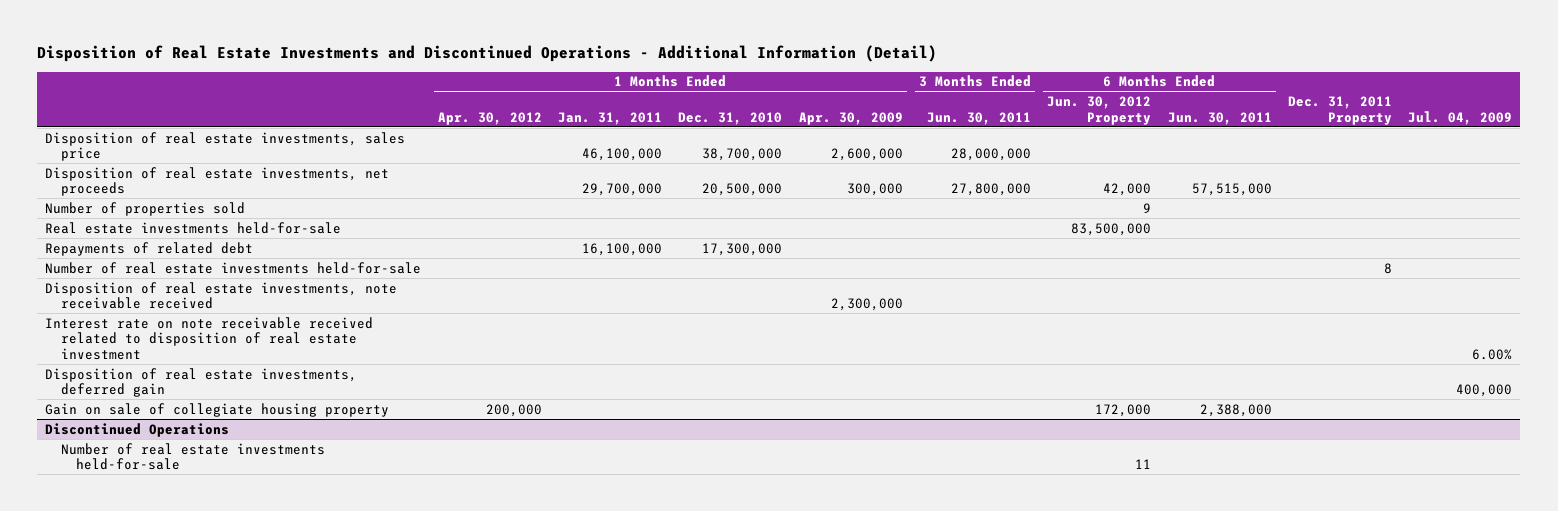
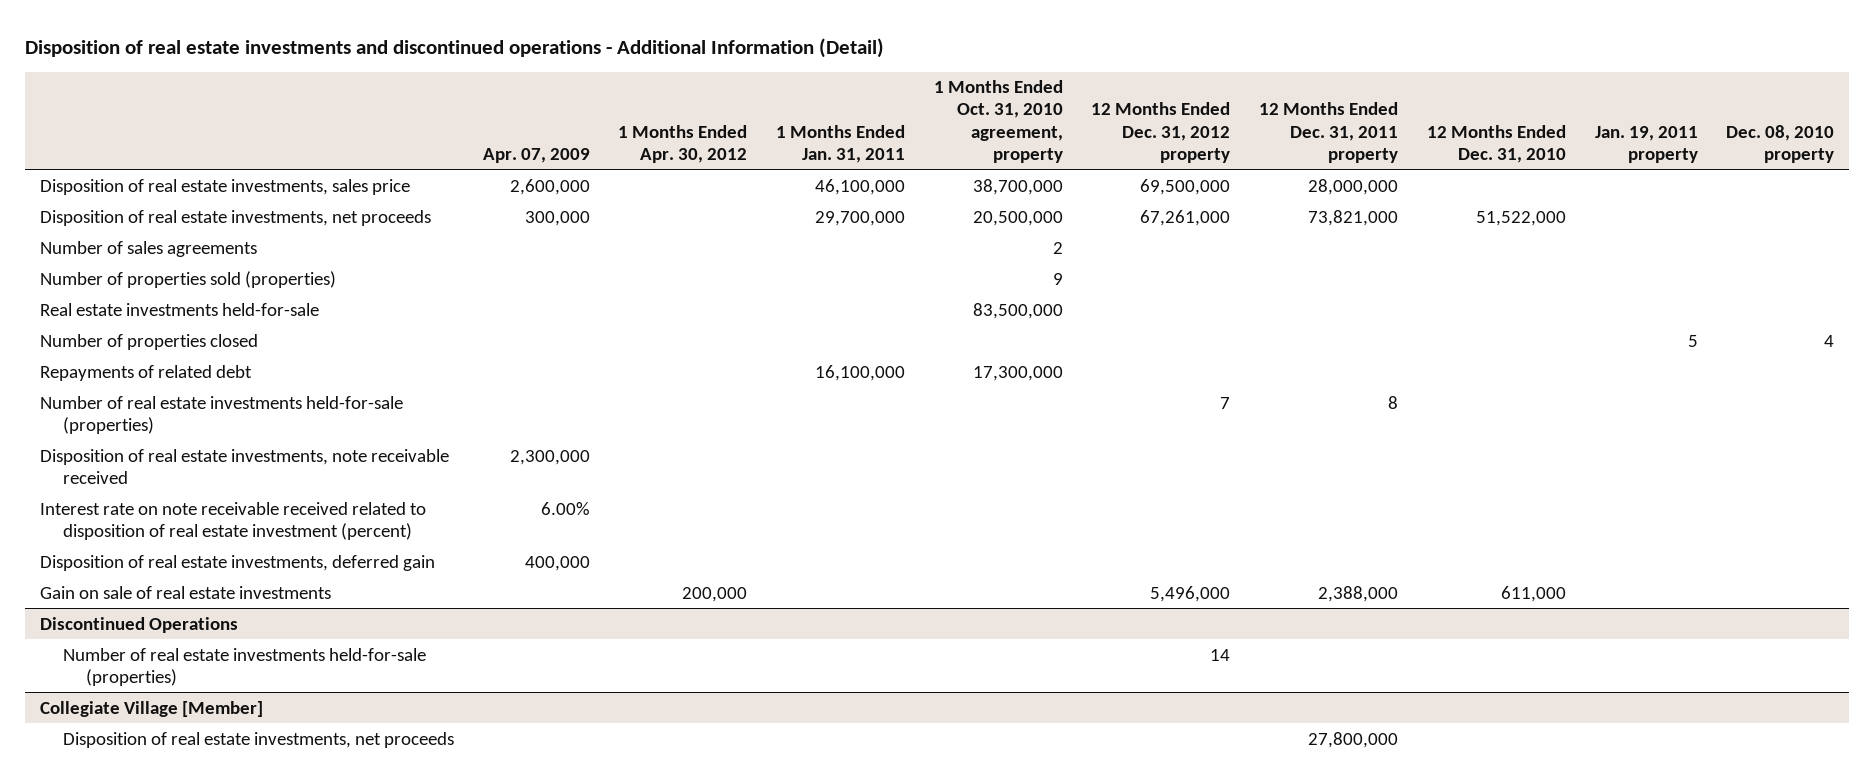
- Disposition of Real Estate Investments and Discontinued Operations - Additional Information (Detail)
+ Disposition of real estate investments and discontinued operations - Additional Information (Detail)
- | 1 Months Ended Apr. 30, 2012 | 1 Months Ended Jan. 31, 2011 | 1 Months Ended Dec. 31, 2010 | 1 Months Ended Apr. 30, 2009 | 3 Months Ended Jun. 30, 2011 | 6 Months Ended Jun. 30, 2012 Property | 6 Months Ended Jun. 30, 2011 | Dec. 31, 2011 Property | Jul. 04, 2009
+ | Apr. 07, 2009 | 1 Months Ended Apr. 30, 2012 | 1 Months Ended Jan. 31, 2011 | 1 Months Ended Oct. 31, 2010 agreement, property | 12 Months Ended Dec. 31, 2012 property | 12 Months Ended Dec. 31, 2011 property | 12 Months Ended Dec. 31, 2010 | Jan. 19, 2011 property | Dec. 08, 2010 property
- Number of properties sold | | | | | | 9 | | |
+ Number of sales agreements | | | | 2 | | | | |
+ Number of properties sold (properties) | | | | 9 | | | | |
+ Number of properties closed | | | | | | | | 5 | 4
- Number of real estate investments held-for-sale | | | | | | | | 8 |
+ Number of real estate investments held-for-sale (properties) | | | | | 7 | 8 | | |
- Interest rate on note receivable received related to disposition of real estate investment | | | | | | | | | 6.00%
+ Interest rate on note receivable received related to disposition of real estate investment (percent) | 6.00% | | | | | | | |
- Gain on sale of collegiate housing property | 200,000 | | | | | 172,000 | 2,388,000 | |
+ Gain on sale of real estate investments | | 200,000 | | | 5,496,000 | 2,388,000 | 611,000 | |
@ Discontinued Operations
- Number of real estate investments held-for-sale | | | | | | 11 | | |
+ Number of real estate investments held-for-sale (properties) | | | | | 14 | | | |
+ Collegiate Village [Member]
+ Disposition of real estate investments, net proceeds | | | | | | 27,800,000 | | |

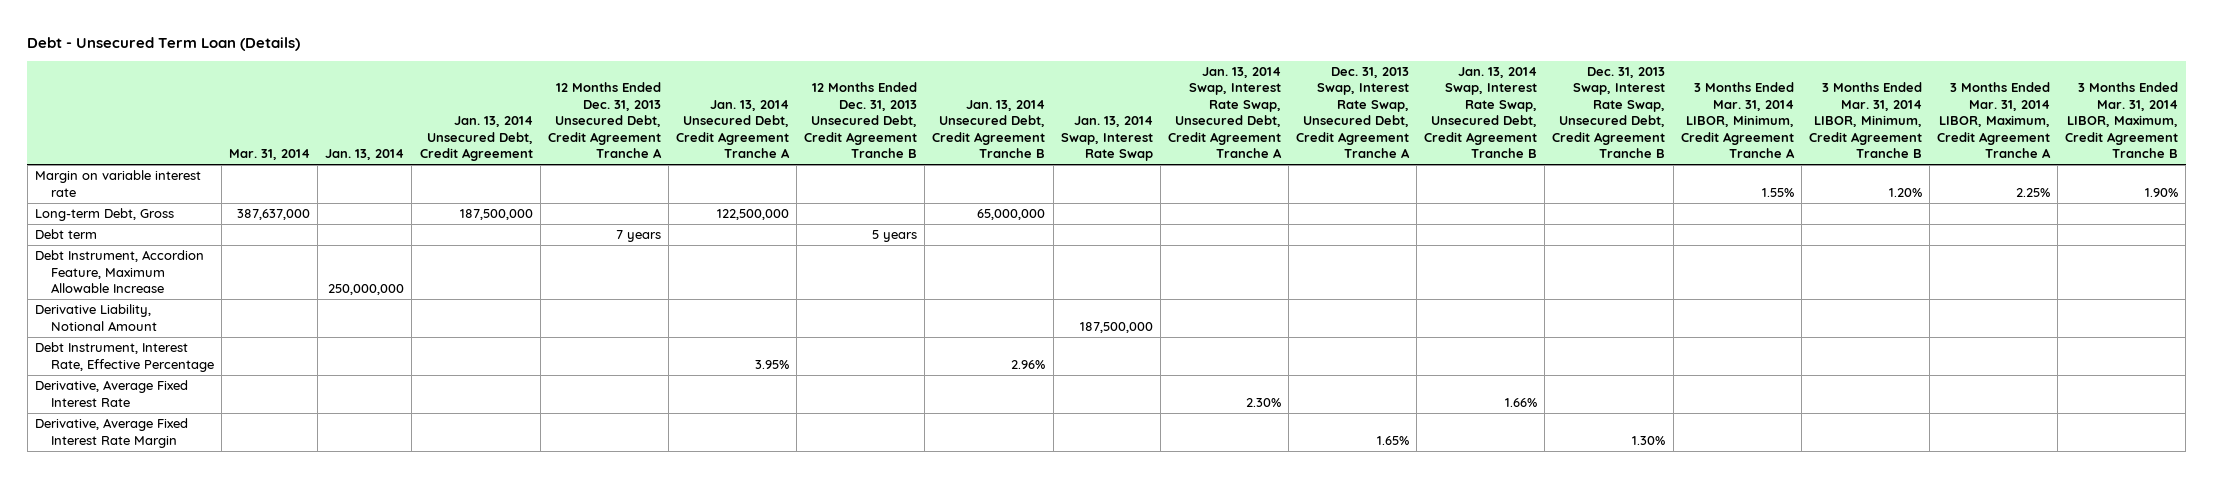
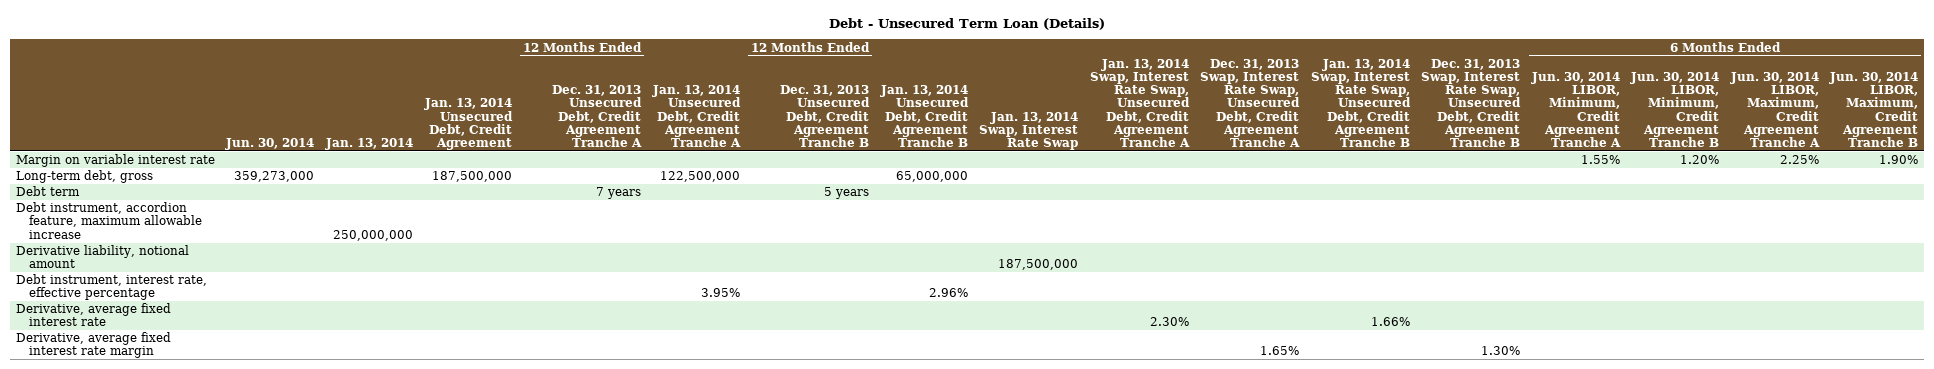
- | Mar. 31, 2014 | Jan. 13, 2014 | Jan. 13, 2014 Unsecured Debt, Credit Agreement | 12 Months Ended Dec. 31, 2013 Unsecured Debt, Credit Agreement Tranche A | Jan. 13, 2014 Unsecured Debt, Credit Agreement Tranche A | 12 Months Ended Dec. 31, 2013 Unsecured Debt, Credit Agreement Tranche B | Jan. 13, 2014 Unsecured Debt, Credit Agreement Tranche B | Jan. 13, 2014 Swap, Interest Rate Swap | Jan. 13, 2014 Swap, Interest Rate Swap, Unsecured Debt, Credit Agreement Tranche A | Dec. 31, 2013 Swap, Interest Rate Swap, Unsecured Debt, Credit Agreement Tranche A | Jan. 13, 2014 Swap, Interest Rate Swap, Unsecured Debt, Credit Agreement Tranche B | Dec. 31, 2013 Swap, Interest Rate Swap, Unsecured Debt, Credit Agreement Tranche B | 3 Months Ended Mar. 31, 2014 LIBOR, Minimum, Credit Agreement Tranche A | 3 Months Ended Mar. 31, 2014 LIBOR, Minimum, Credit Agreement Tranche B | 3 Months Ended Mar. 31, 2014 LIBOR, Maximum, Credit Agreement Tranche A | 3 Months Ended Mar. 31, 2014 LIBOR, Maximum, Credit Agreement Tranche B
+ | Jun. 30, 2014 | Jan. 13, 2014 | Jan. 13, 2014 Unsecured Debt, Credit Agreement | 12 Months Ended Dec. 31, 2013 Unsecured Debt, Credit Agreement Tranche A | Jan. 13, 2014 Unsecured Debt, Credit Agreement Tranche A | 12 Months Ended Dec. 31, 2013 Unsecured Debt, Credit Agreement Tranche B | Jan. 13, 2014 Unsecured Debt, Credit Agreement Tranche B | Jan. 13, 2014 Swap, Interest Rate Swap | Jan. 13, 2014 Swap, Interest Rate Swap, Unsecured Debt, Credit Agreement Tranche A | Dec. 31, 2013 Swap, Interest Rate Swap, Unsecured Debt, Credit Agreement Tranche A | Jan. 13, 2014 Swap, Interest Rate Swap, Unsecured Debt, Credit Agreement Tranche B | Dec. 31, 2013 Swap, Interest Rate Swap, Unsecured Debt, Credit Agreement Tranche B | 6 Months Ended Jun. 30, 2014 LIBOR, Minimum, Credit Agreement Tranche A | 6 Months Ended Jun. 30, 2014 LIBOR, Minimum, Credit Agreement Tranche B | 6 Months Ended Jun. 30, 2014 LIBOR, Maximum, Credit Agreement Tranche A | 6 Months Ended Jun. 30, 2014 LIBOR, Maximum, Credit Agreement Tranche B
- Long-term Debt, Gross | 387,637,000 | | 187,500,000 | | 122,500,000 | | 65,000,000 | | | | | | | | |
+ Long-term debt, gross | 359,273,000 | | 187,500,000 | | 122,500,000 | | 65,000,000 | | | | | | | | |
- Debt Instrument, Accordion Feature, Maximum Allowable Increase | | 250,000,000 | | | | | | | | | | | | | |
- Derivative Liability, Notional Amount | | | | | | | | 187,500,000 | | | | | | | |
- Debt Instrument, Interest Rate, Effective Percentage | | | | | 3.95% | | 2.96% | | | | | | | | |
- Derivative, Average Fixed Interest Rate | | | | | | | | | 2.30% | | 1.66% | | | | |
- Derivative, Average Fixed Interest Rate Margin | | | | | | | | | | 1.65% | | 1.30% | | | |
+ Debt instrument, accordion feature, maximum allowable increase | | 250,000,000 | | | | | | | | | | | | | |
+ Derivative liability, notional amount | | | | | | | | 187,500,000 | | | | | | | |
+ Debt instrument, interest rate, effective percentage | | | | | 3.95% | | 2.96% | | | | | | | | |
+ Derivative, average fixed interest rate | | | | | | | | | 2.30% | | 1.66% | | | | |
+ Derivative, average fixed interest rate margin | | | | | | | | | | 1.65% | | 1.30% | | | |

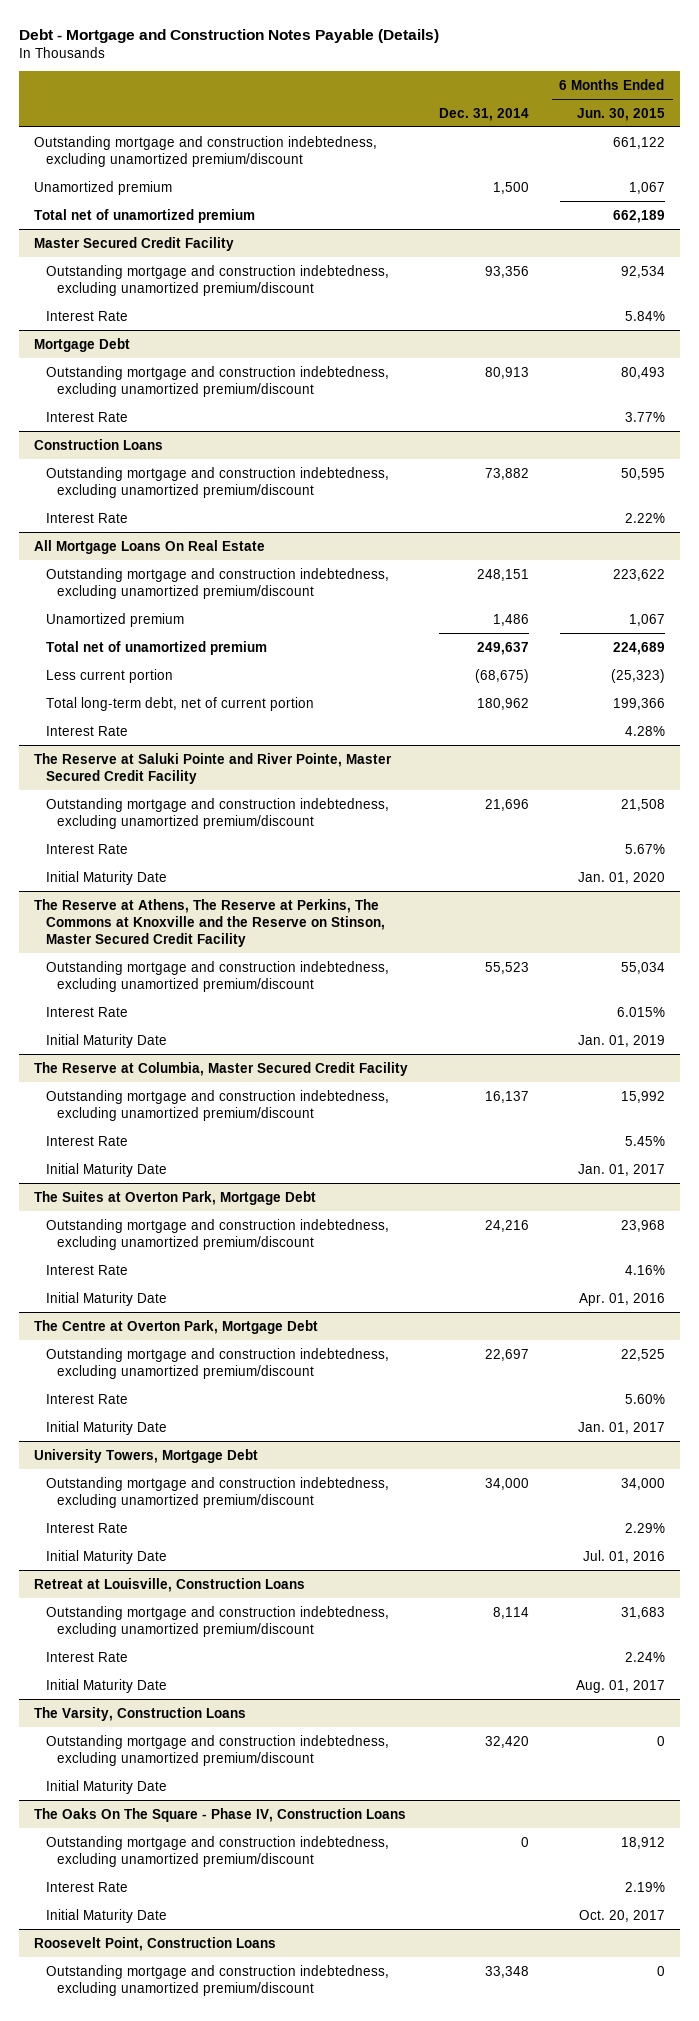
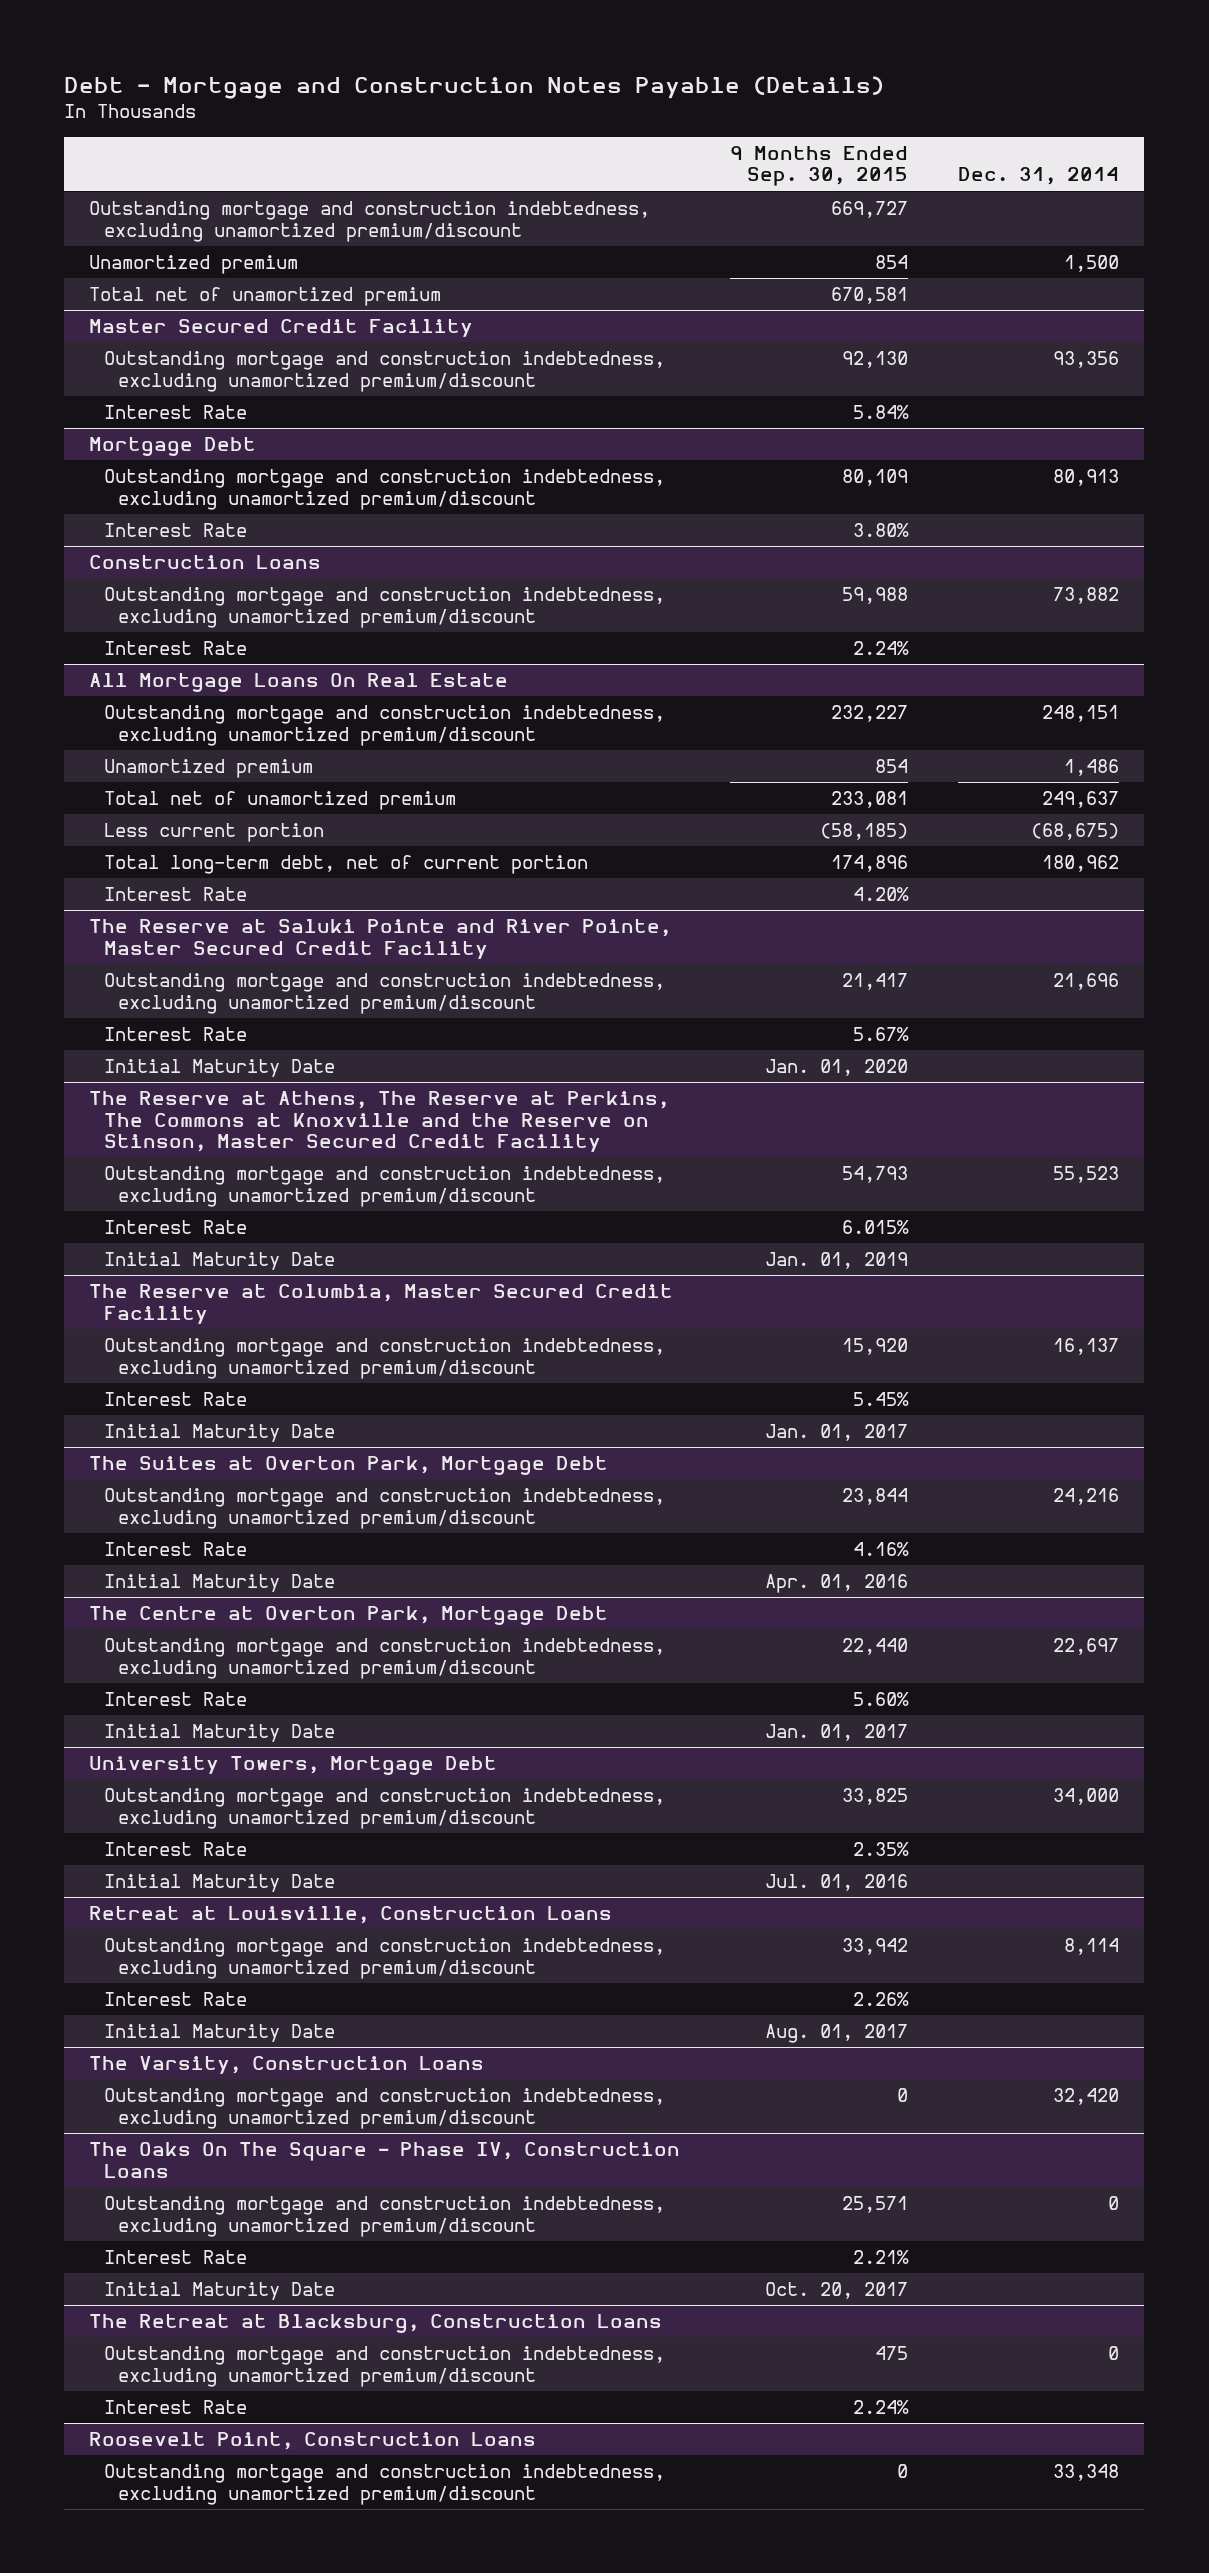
- | Dec. 31, 2014 | 6 Months Ended Jun. 30, 2015
+ | 9 Months Ended Sep. 30, 2015 | Dec. 31, 2014
@ The Varsity, Construction Loans
- Initial Maturity Date
+ The Retreat at Blacksburg, Construction Loans
+ Outstanding mortgage and construction indebtedness, excluding unamortized premium/discount | 475 | 0
+ Interest Rate | 2.24% |

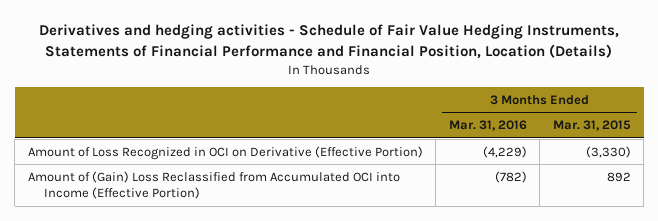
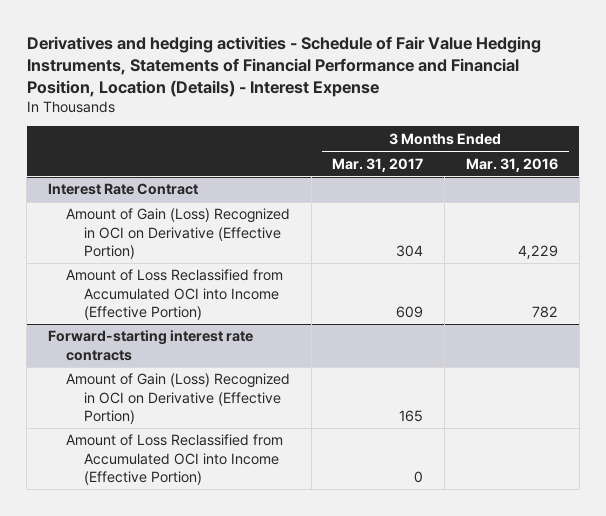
- Derivatives and hedging activities - Schedule of Fair Value Hedging Instruments, Statements of Financial Performance and Financial Position, Location (Details)
+ Derivatives and hedging activities - Schedule of Fair Value Hedging Instruments, Statements of Financial Performance and Financial Position, Location (Details) - Interest Expense
- | 3 Months Ended Mar. 31, 2016 | 3 Months Ended Mar. 31, 2015
+ | 3 Months Ended Mar. 31, 2017 | 3 Months Ended Mar. 31, 2016
- Amount of Loss Recognized in OCI on Derivative (Effective Portion) | (4,229) | (3,330)
- Amount of (Gain) Loss Reclassified from Accumulated OCI into Income (Effective Portion) | (782) | 892
+ Interest Rate Contract
+ Amount of Gain (Loss) Recognized in OCI on Derivative (Effective Portion) | 304 | 4,229
+ Amount of Loss Reclassified from Accumulated OCI into Income (Effective Portion) | 609 | 782
+ Forward-starting interest rate contracts
+ Amount of Gain (Loss) Recognized in OCI on Derivative (Effective Portion) | 165 |
+ Amount of Loss Reclassified from Accumulated OCI into Income (Effective Portion) | 0 |

